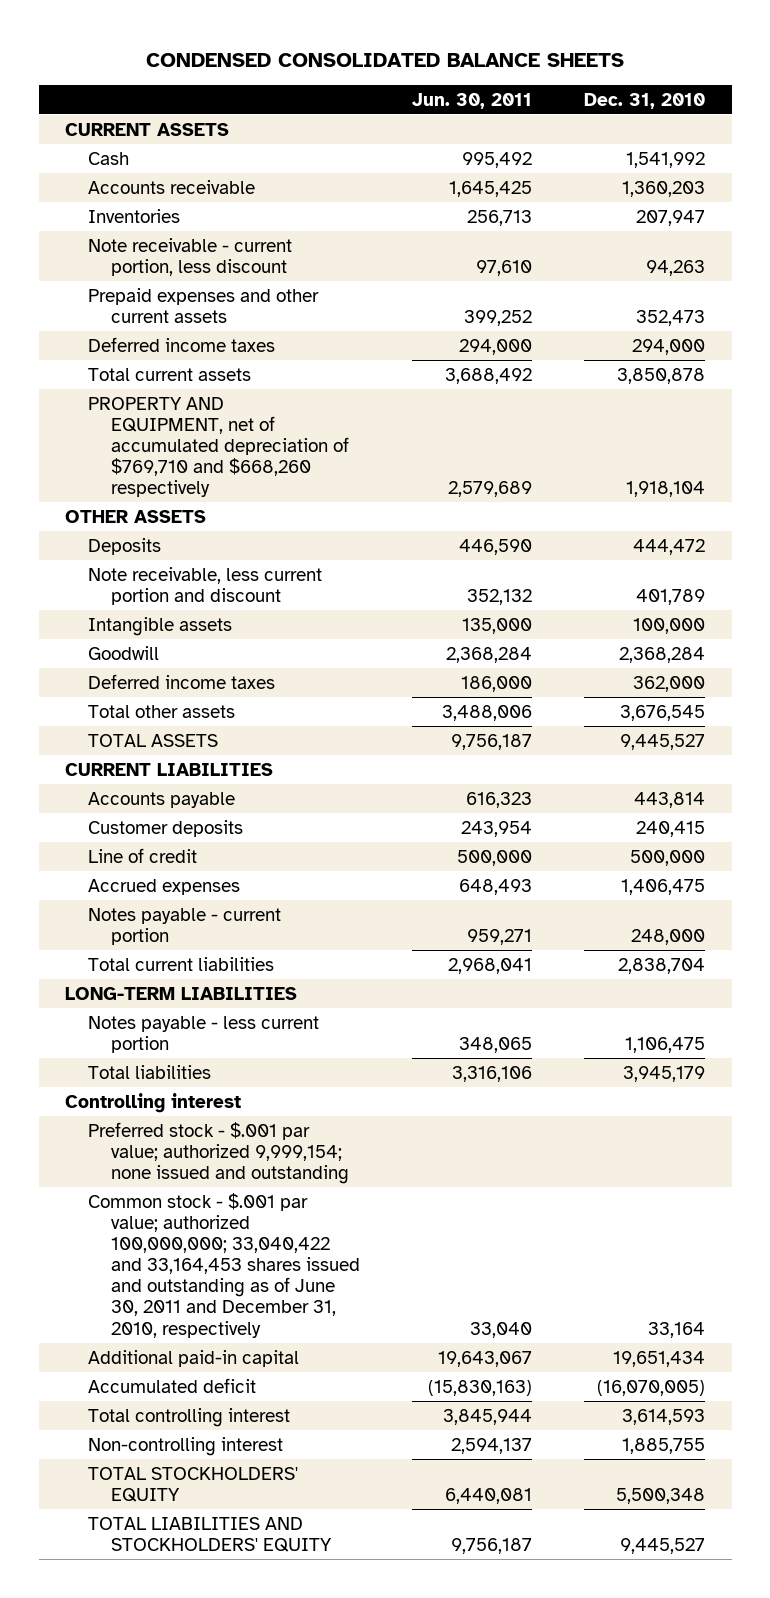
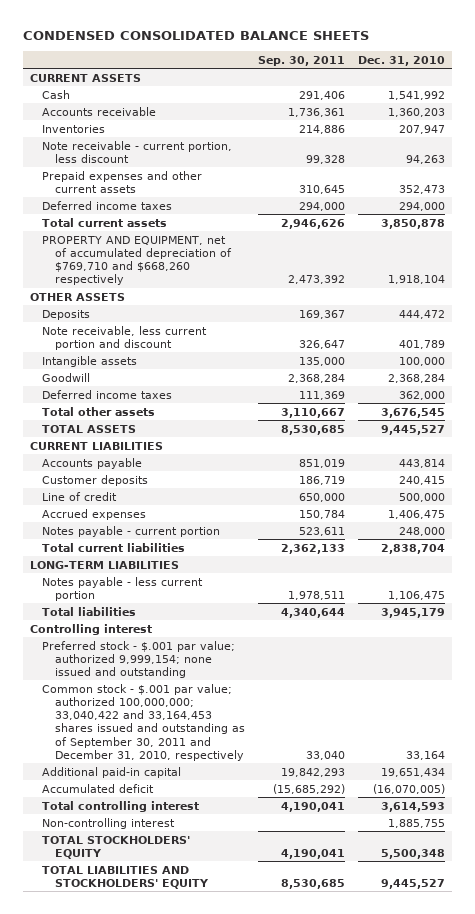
- | Jun. 30, 2011 | Dec. 31, 2010
+ | Sep. 30, 2011 | Dec. 31, 2010
- Common stock - $.001 par value; authorized 100,000,000; 33,040,422 and 33,164,453 shares issued and outstanding as of June 30, 2011 and December 31, 2010, respectively | 33,040 | 33,164
+ Common stock - $.001 par value; authorized 100,000,000; 33,040,422 and 33,164,453 shares issued and outstanding as of September 30, 2011 and December 31, 2010, respectively | 33,040 | 33,164

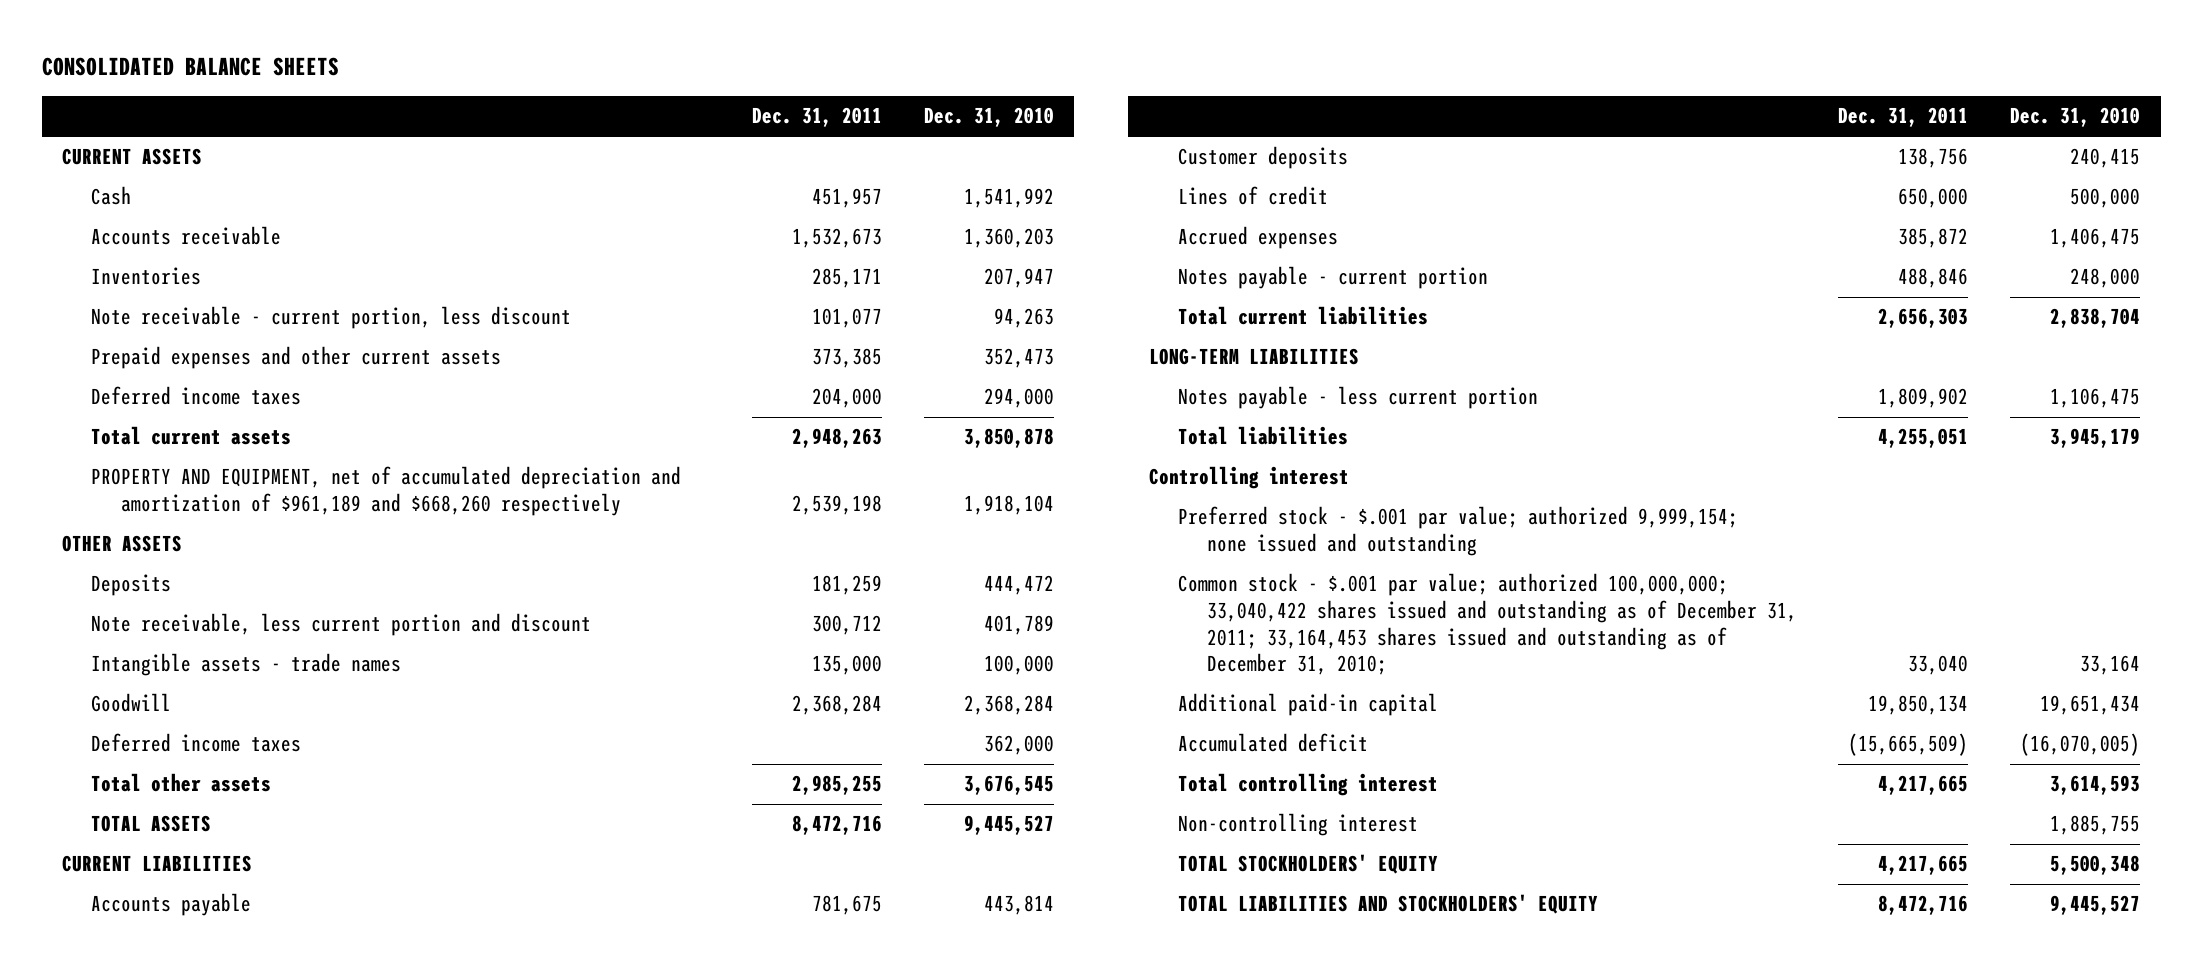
- CONDENSED CONSOLIDATED BALANCE SHEETS
+ CONSOLIDATED BALANCE SHEETS
- | Sep. 30, 2011 | Dec. 31, 2010
+ | Dec. 31, 2011 | Dec. 31, 2010
- PROPERTY AND EQUIPMENT, net of accumulated depreciation of $769,710 and $668,260 respectively | 2,473,392 | 1,918,104
+ PROPERTY AND EQUIPMENT, net of accumulated depreciation and amortization of $961,189 and $668,260 respectively | 2,539,198 | 1,918,104
- Intangible assets | 135,000 | 100,000
+ Intangible assets - trade names | 135,000 | 100,000
- Line of credit | 650,000 | 500,000
+ Lines of credit | 650,000 | 500,000
- Common stock - $.001 par value; authorized 100,000,000; 33,040,422 and 33,164,453 shares issued and outstanding as of September 30, 2011 and December 31, 2010, respectively | 33,040 | 33,164
+ Common stock - $.001 par value; authorized 100,000,000; 33,040,422 shares issued and outstanding as of December 31, 2011; 33,164,453 shares issued and outstanding as of December 31, 2010; | 33,040 | 33,164

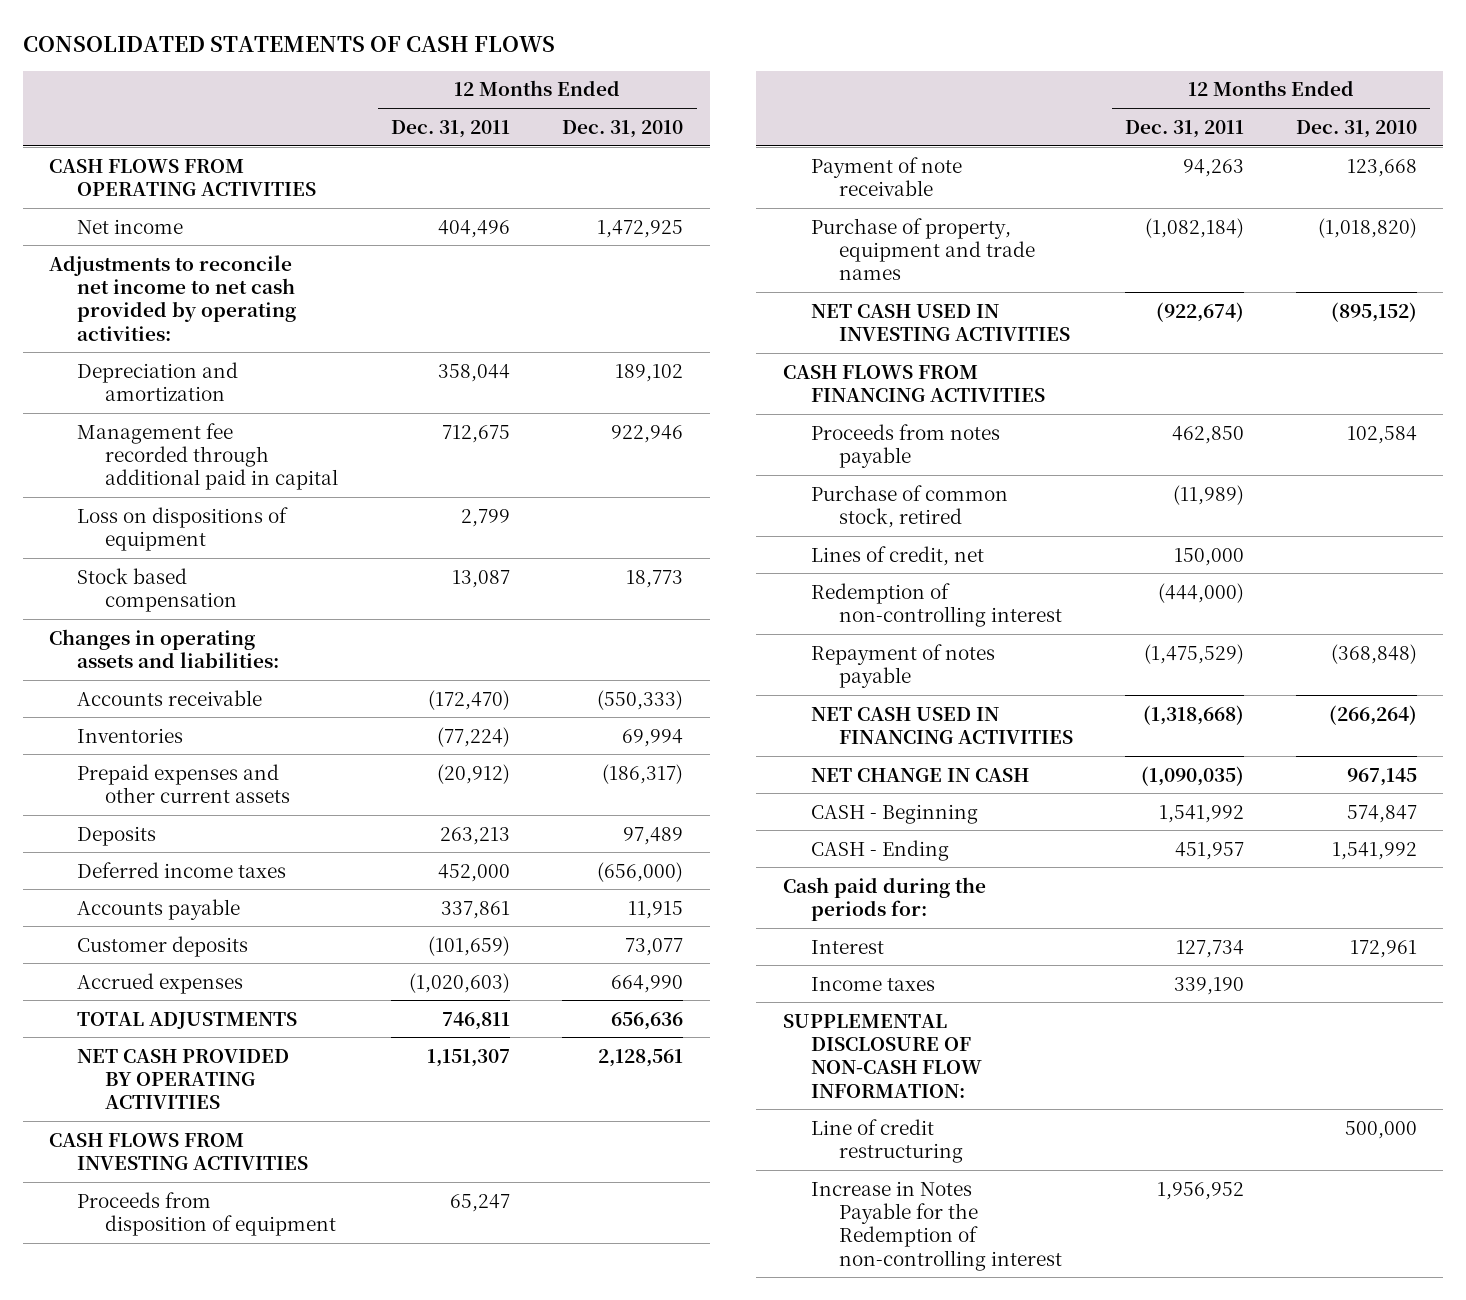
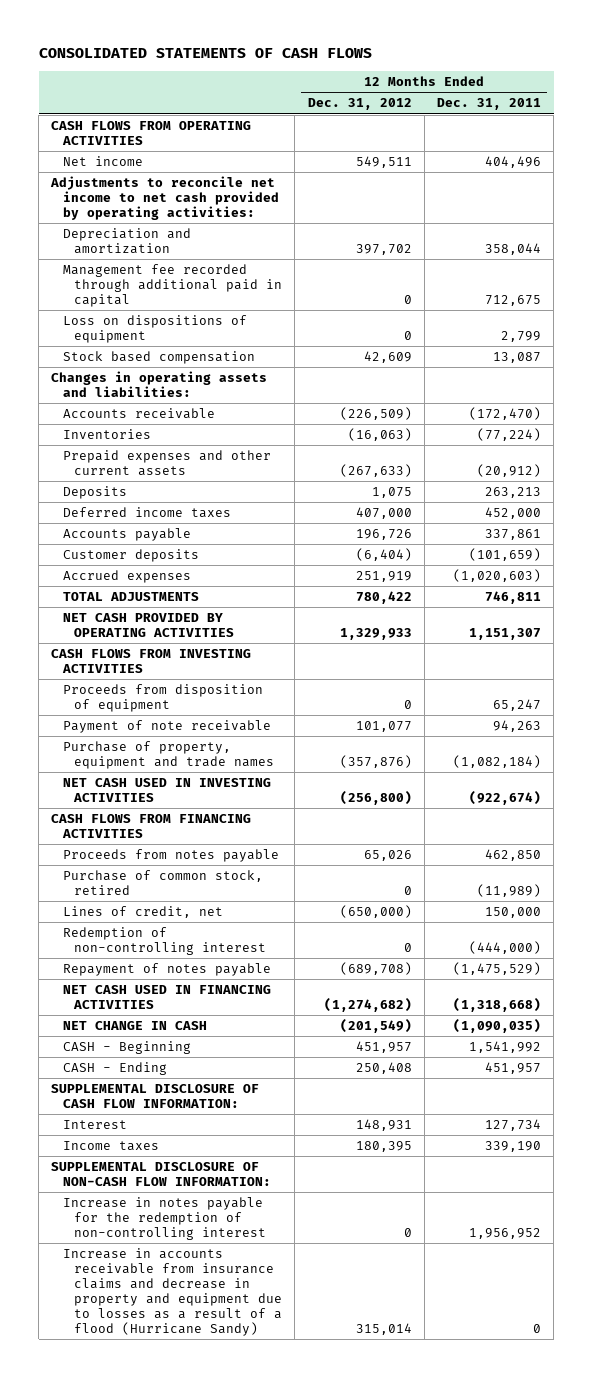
- | 12 Months Ended Dec. 31, 2011 | 12 Months Ended Dec. 31, 2010
+ | 12 Months Ended Dec. 31, 2012 | 12 Months Ended Dec. 31, 2011
- Cash paid during the periods for:
+ SUPPLEMENTAL DISCLOSURE OF CASH FLOW INFORMATION:
- Line of credit restructuring | | 500,000
- Increase in Notes Payable for the Redemption of non-controlling interest | 1,956,952 |
+ Increase in notes payable for the redemption of non-controlling interest | 0 | 1,956,952
+ Increase in accounts receivable from insurance claims and decrease in property and equipment due to losses as a result of a flood (Hurricane Sandy) | 315,014 | 0

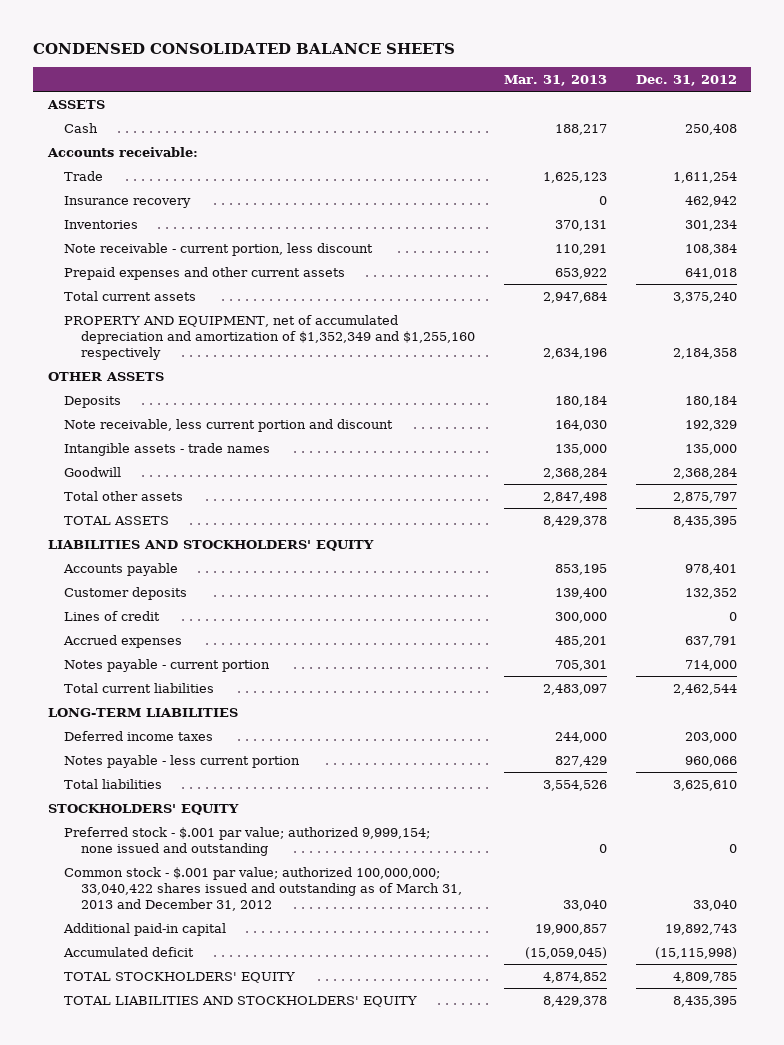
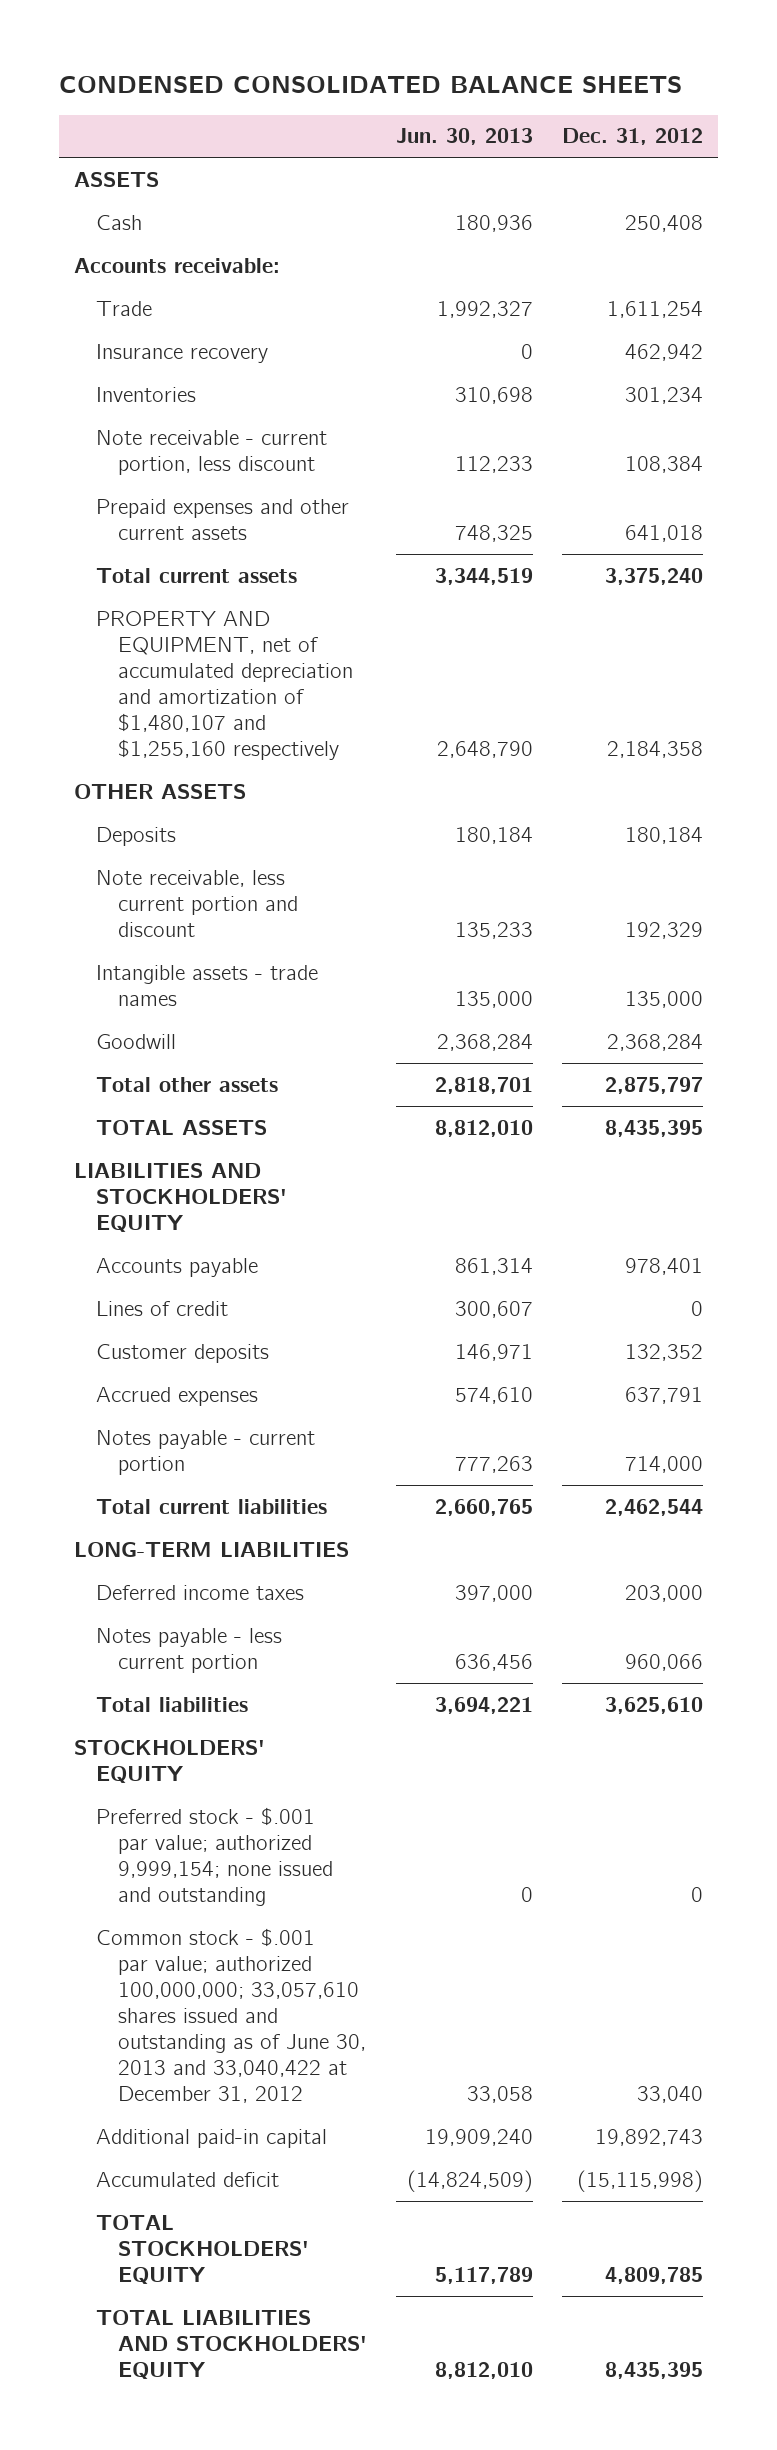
- | Mar. 31, 2013 | Dec. 31, 2012
+ | Jun. 30, 2013 | Dec. 31, 2012
- PROPERTY AND EQUIPMENT, net of accumulated depreciation and amortization of $1,352,349 and $1,255,160 respectively | 2,634,196 | 2,184,358
+ PROPERTY AND EQUIPMENT, net of accumulated depreciation and amortization of $1,480,107 and $1,255,160 respectively | 2,648,790 | 2,184,358
moved down: Customer deposits | 146,971 | 132,352
- Common stock - $.001 par value; authorized 100,000,000; 33,040,422 shares issued and outstanding as of March 31, 2013 and December 31, 2012 | 33,040 | 33,040
+ Common stock - $.001 par value; authorized 100,000,000; 33,057,610 shares issued and outstanding as of June 30, 2013 and 33,040,422 at December 31, 2012 | 33,058 | 33,040

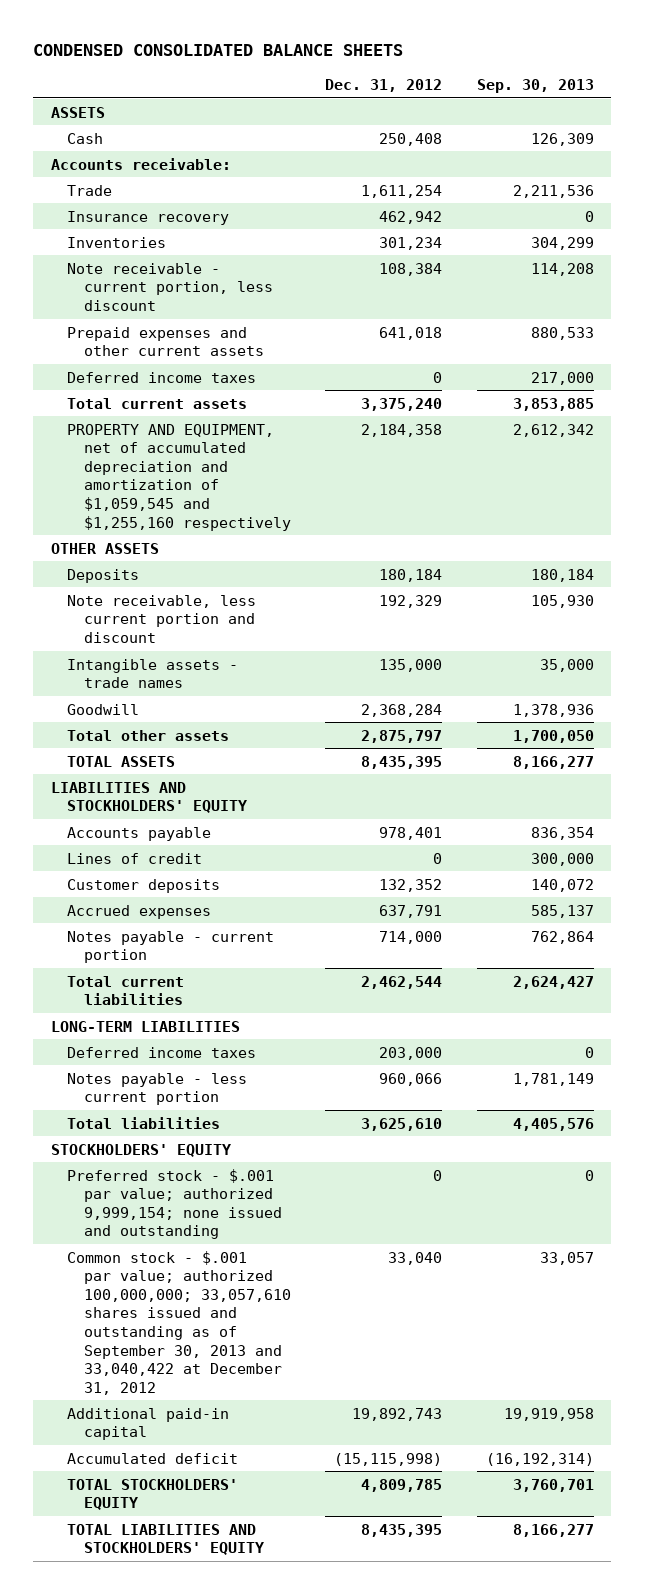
- | Jun. 30, 2013 | Dec. 31, 2012
+ | Dec. 31, 2012 | Sep. 30, 2013
+ Deferred income taxes | 0 | 217,000
- PROPERTY AND EQUIPMENT, net of accumulated depreciation and amortization of $1,480,107 and $1,255,160 respectively | 2,648,790 | 2,184,358
+ PROPERTY AND EQUIPMENT, net of accumulated depreciation and amortization of $1,059,545 and $1,255,160 respectively | 2,184,358 | 2,612,342
- Common stock - $.001 par value; authorized 100,000,000; 33,057,610 shares issued and outstanding as of June 30, 2013 and 33,040,422 at December 31, 2012 | 33,058 | 33,040
+ Common stock - $.001 par value; authorized 100,000,000; 33,057,610 shares issued and outstanding as of September 30, 2013 and 33,040,422 at December 31, 2012 | 33,040 | 33,057

